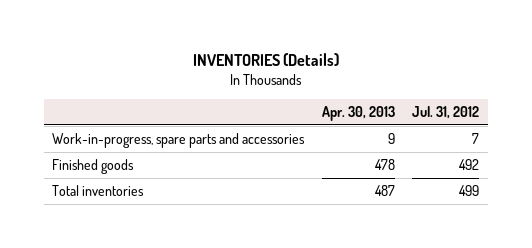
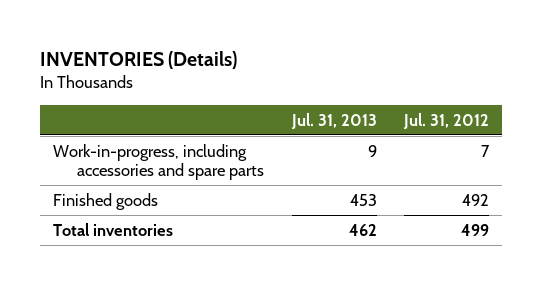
- | Apr. 30, 2013 | Jul. 31, 2012
+ | Jul. 31, 2013 | Jul. 31, 2012
- Work-in-progress, spare parts and accessories | 9 | 7
+ Work-in-progress, including accessories and spare parts | 9 | 7

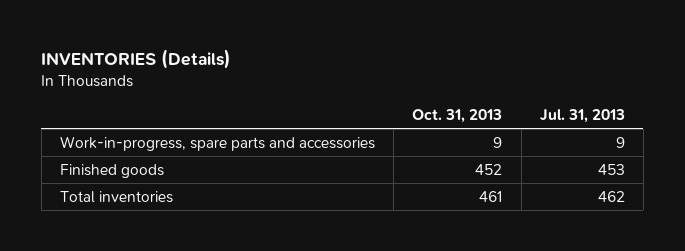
- | Jul. 31, 2013 | Jul. 31, 2012
+ | Oct. 31, 2013 | Jul. 31, 2013
- Work-in-progress, including accessories and spare parts | 9 | 7
+ Work-in-progress, spare parts and accessories | 9 | 9

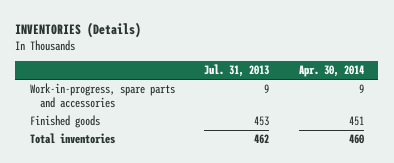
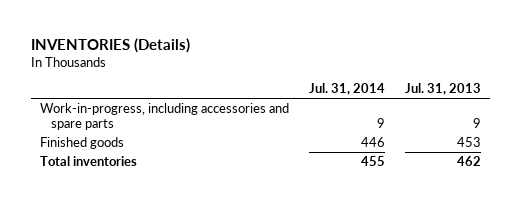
- | Jul. 31, 2013 | Apr. 30, 2014
+ | Jul. 31, 2014 | Jul. 31, 2013
- Work-in-progress, spare parts and accessories | 9 | 9
+ Work-in-progress, including accessories and spare parts | 9 | 9

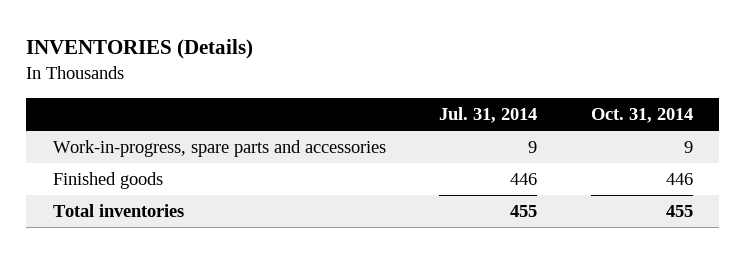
- | Jul. 31, 2014 | Jul. 31, 2013
+ | Jul. 31, 2014 | Oct. 31, 2014
- Work-in-progress, including accessories and spare parts | 9 | 9
+ Work-in-progress, spare parts and accessories | 9 | 9

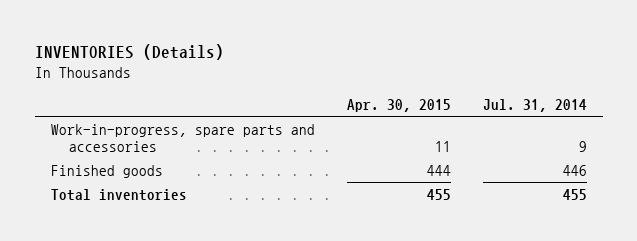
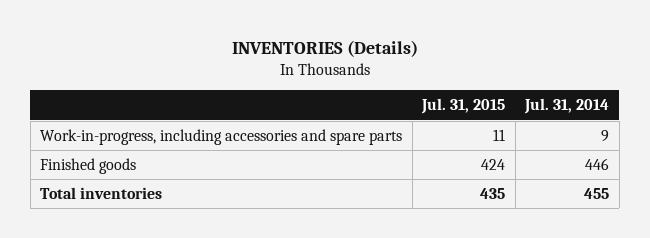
- | Apr. 30, 2015 | Jul. 31, 2014
+ | Jul. 31, 2015 | Jul. 31, 2014
- Work-in-progress, spare parts and accessories | 11 | 9
+ Work-in-progress, including accessories and spare parts | 11 | 9

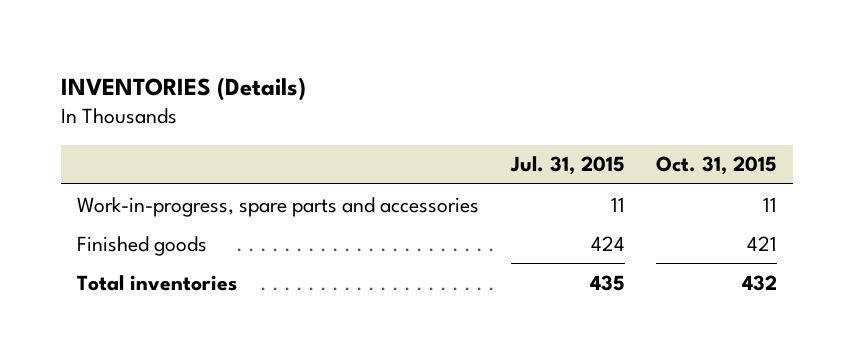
- | Jul. 31, 2015 | Jul. 31, 2014
+ | Jul. 31, 2015 | Oct. 31, 2015
- Work-in-progress, including accessories and spare parts | 11 | 9
+ Work-in-progress, spare parts and accessories | 11 | 11

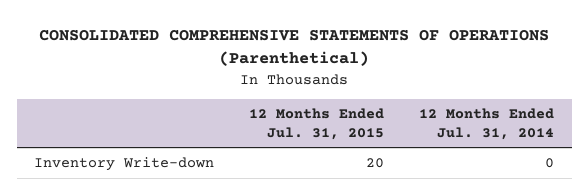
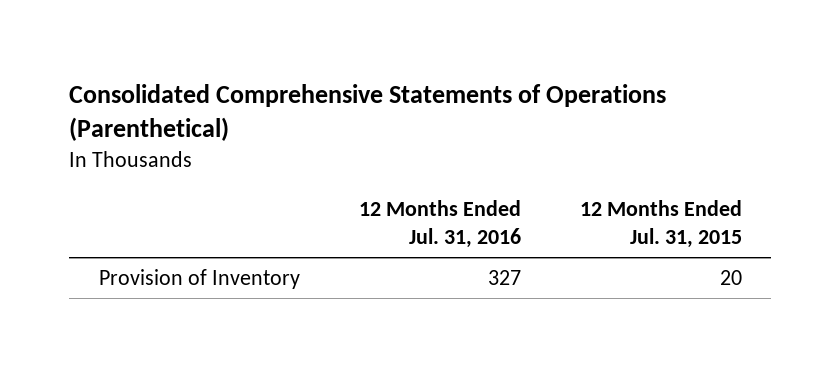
- CONSOLIDATED COMPREHENSIVE STATEMENTS OF OPERATIONS (Parenthetical)
+ Consolidated Comprehensive Statements of Operations (Parenthetical)
- | 12 Months Ended Jul. 31, 2015 | 12 Months Ended Jul. 31, 2014
+ | 12 Months Ended Jul. 31, 2016 | 12 Months Ended Jul. 31, 2015
- Inventory Write-down | 20 | 0
+ Provision of Inventory | 327 | 20

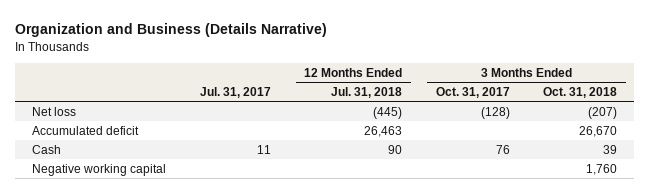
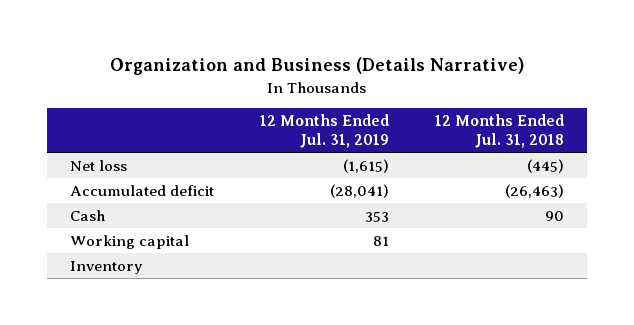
- | Jul. 31, 2017 | 12 Months Ended Jul. 31, 2018 | 3 Months Ended Oct. 31, 2017 | 3 Months Ended Oct. 31, 2018
+ | 12 Months Ended Jul. 31, 2019 | 12 Months Ended Jul. 31, 2018
- Accumulated deficit | | 26,463 | | 26,670
+ Accumulated deficit | (28,041) | (26,463)
- Negative working capital | | | | 1,760
+ Working capital | 81 |
+ Inventory

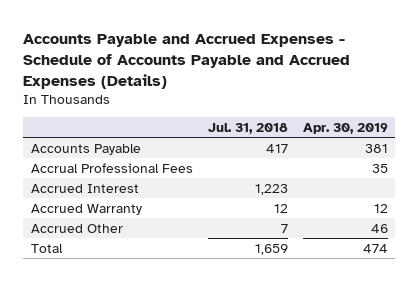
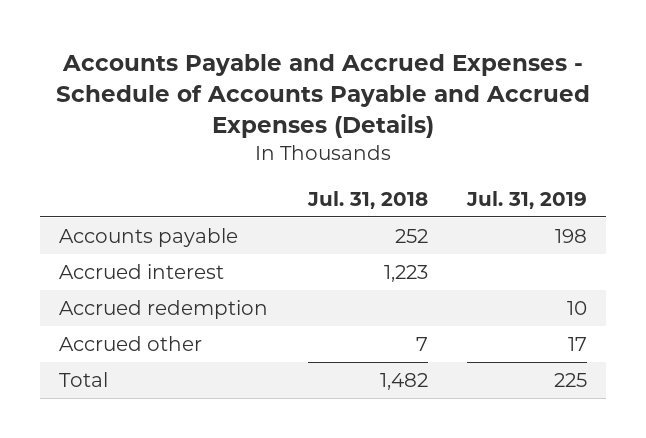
- | Jul. 31, 2018 | Apr. 30, 2019
+ | Jul. 31, 2018 | Jul. 31, 2019
- Accounts Payable | 417 | 381
- Accrual Professional Fees | | 35
- Accrued Interest | 1,223 |
- Accrued Warranty | 12 | 12
- Accrued Other | 7 | 46
- Total | 1,659 | 474
+ Accounts payable | 252 | 198
+ Accrued interest | 1,223 |
+ Accrued redemption | | 10
+ Accrued other | 7 | 17
+ Total | 1,482 | 225

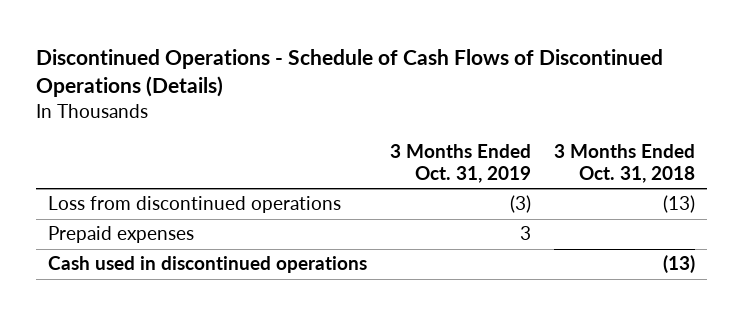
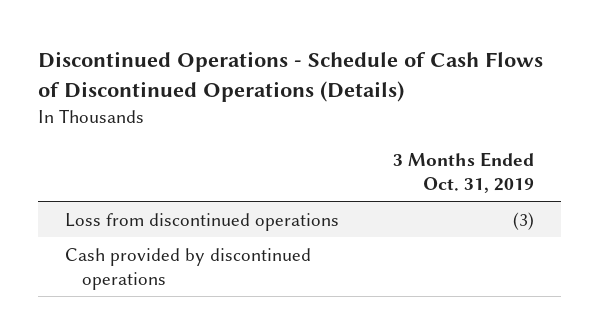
- | 3 Months Ended Oct. 31, 2019 | 3 Months Ended Oct. 31, 2018
+ | 3 Months Ended Oct. 31, 2019
- Prepaid expenses | 3 |
- Cash used in discontinued operations | | (13)
+ Cash provided by discontinued operations

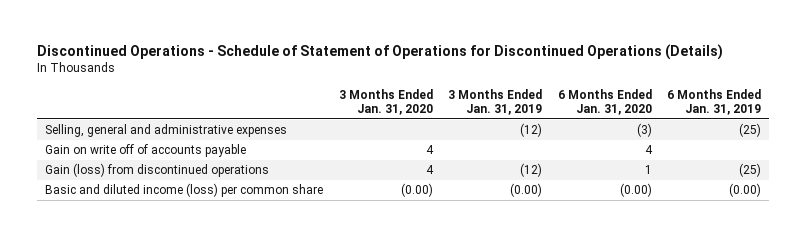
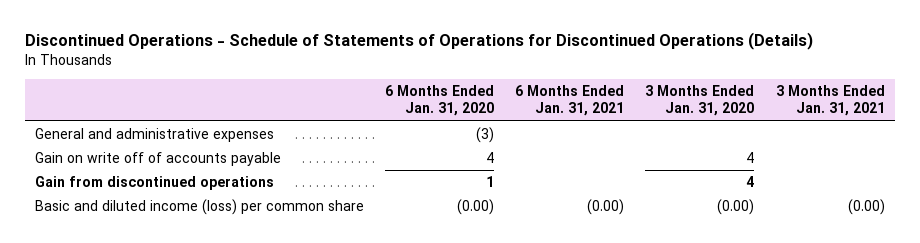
- Discontinued Operations - Schedule of Statement of Operations for Discontinued Operations (Details)
+ Discontinued Operations - Schedule of Statements of Operations for Discontinued Operations (Details)
- | 3 Months Ended Jan. 31, 2020 | 3 Months Ended Jan. 31, 2019 | 6 Months Ended Jan. 31, 2020 | 6 Months Ended Jan. 31, 2019
+ | 6 Months Ended Jan. 31, 2020 | 6 Months Ended Jan. 31, 2021 | 3 Months Ended Jan. 31, 2020 | 3 Months Ended Jan. 31, 2021
- Selling, general and administrative expenses | | (12) | (3) | (25)
+ General and administrative expenses | (3) | | |
- Gain (loss) from discontinued operations | 4 | (12) | 1 | (25)
+ Gain from discontinued operations | 1 | | 4 |

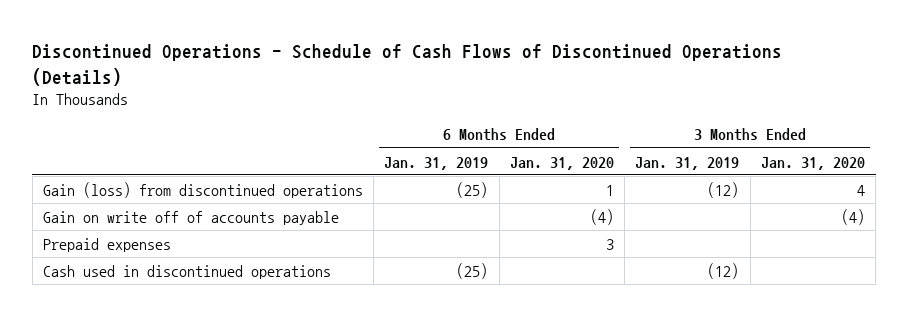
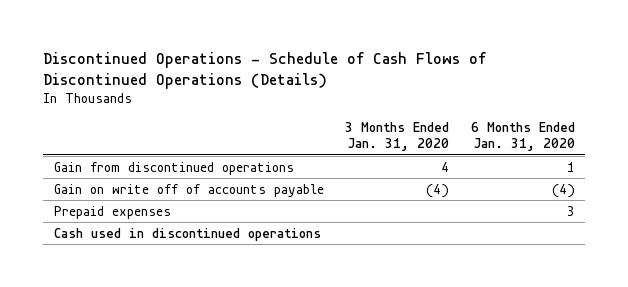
- | 6 Months Ended Jan. 31, 2019 | 6 Months Ended Jan. 31, 2020 | 3 Months Ended Jan. 31, 2019 | 3 Months Ended Jan. 31, 2020
+ | 3 Months Ended Jan. 31, 2020 | 6 Months Ended Jan. 31, 2020
- Gain (loss) from discontinued operations | (25) | 1 | (12) | 4
+ Gain from discontinued operations | 4 | 1

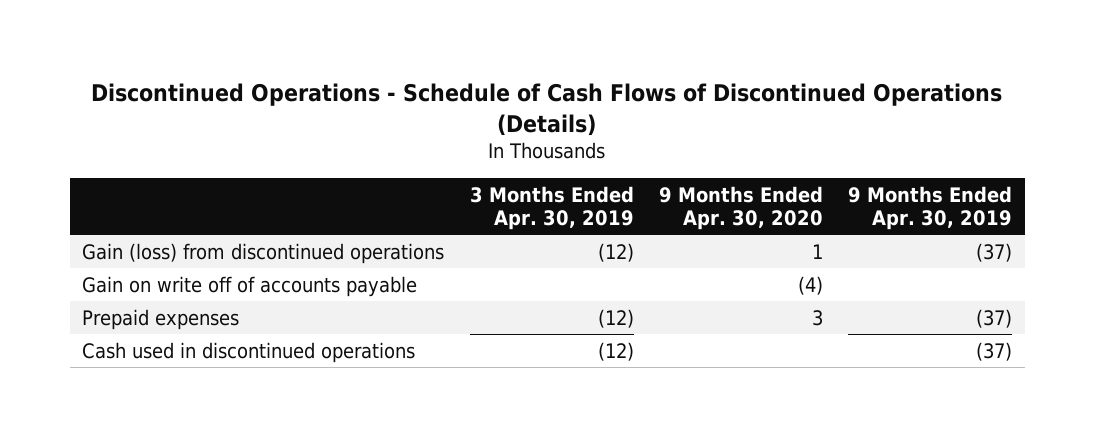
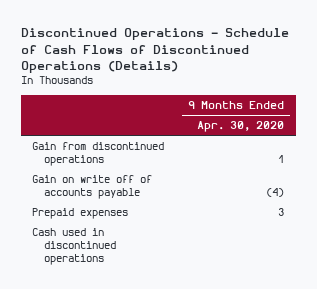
- | 3 Months Ended Apr. 30, 2019 | 9 Months Ended Apr. 30, 2020 | 9 Months Ended Apr. 30, 2019
+ | 9 Months Ended Apr. 30, 2020
- Gain (loss) from discontinued operations | (12) | 1 | (37)
+ Gain from discontinued operations | 1

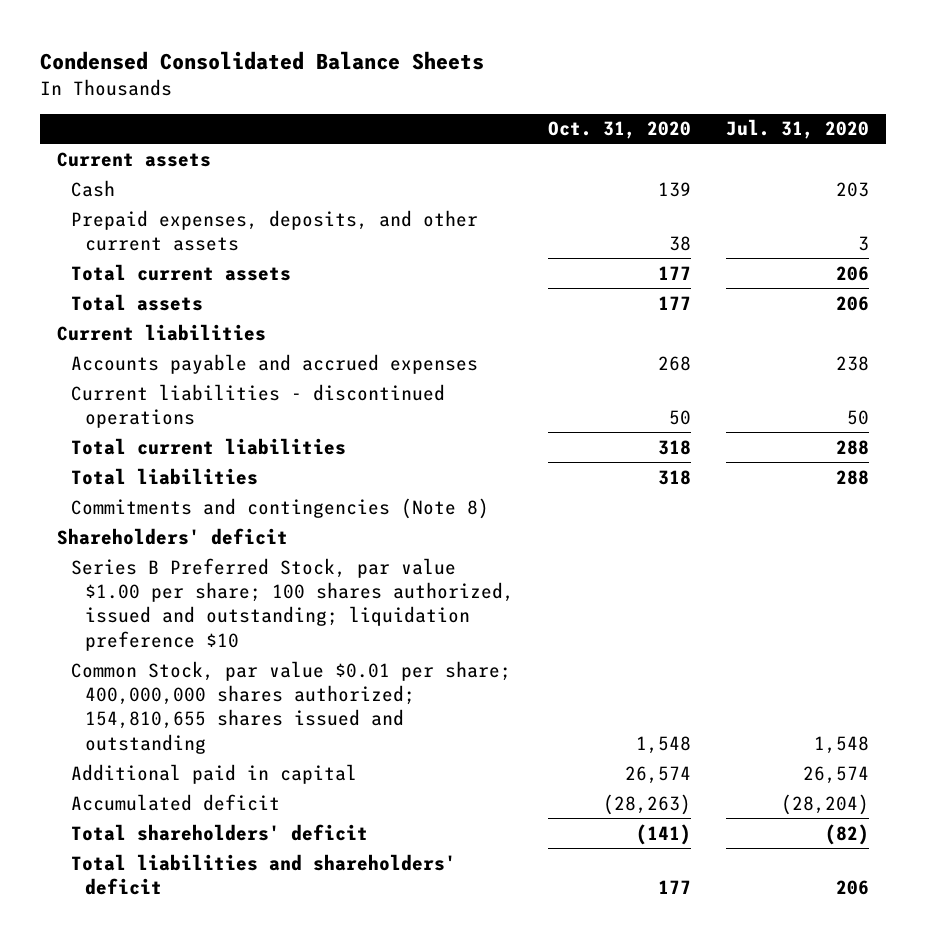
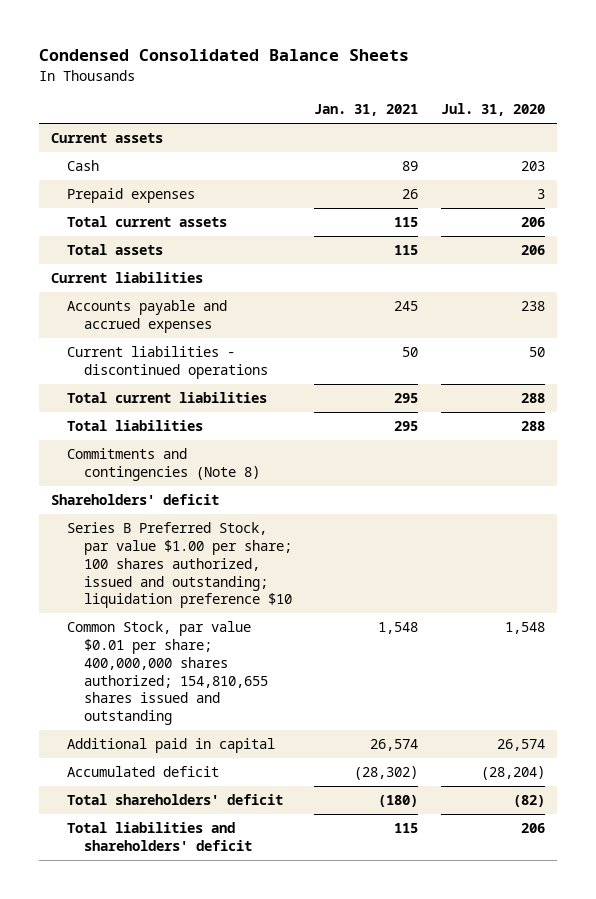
- | Oct. 31, 2020 | Jul. 31, 2020
+ | Jan. 31, 2021 | Jul. 31, 2020
- Prepaid expenses, deposits, and other current assets | 38 | 3
+ Prepaid expenses | 26 | 3

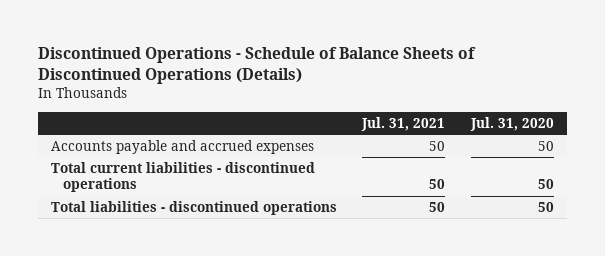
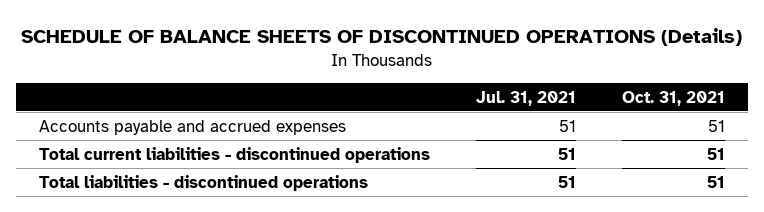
- Discontinued Operations - Schedule of Balance Sheets of Discontinued Operations (Details)
+ SCHEDULE OF BALANCE SHEETS OF DISCONTINUED OPERATIONS (Details)
- | Jul. 31, 2021 | Jul. 31, 2020
+ | Jul. 31, 2021 | Oct. 31, 2021
- Accounts payable and accrued expenses | 50 | 50
- Total current liabilities - discontinued operations | 50 | 50
- Total liabilities - discontinued operations | 50 | 50
+ Accounts payable and accrued expenses | 51 | 51
+ Total current liabilities - discontinued operations | 51 | 51
+ Total liabilities - discontinued operations | 51 | 51

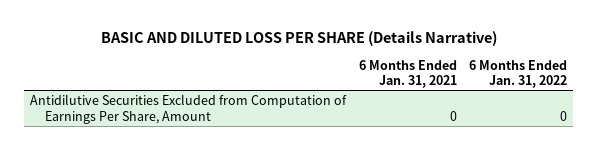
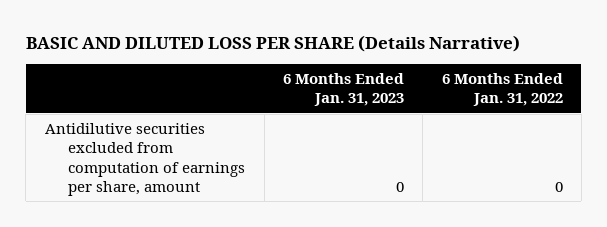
- | 6 Months Ended Jan. 31, 2021 | 6 Months Ended Jan. 31, 2022
+ | 6 Months Ended Jan. 31, 2023 | 6 Months Ended Jan. 31, 2022
- Antidilutive Securities Excluded from Computation of Earnings Per Share, Amount | 0 | 0
+ Antidilutive securities excluded from computation of earnings per share, amount | 0 | 0

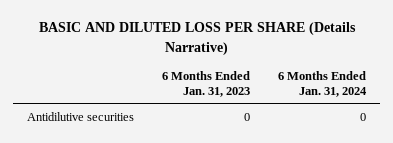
- | 6 Months Ended Jan. 31, 2023 | 6 Months Ended Jan. 31, 2022
+ | 6 Months Ended Jan. 31, 2023 | 6 Months Ended Jan. 31, 2024
- Antidilutive securities excluded from computation of earnings per share, amount | 0 | 0
+ Antidilutive securities | 0 | 0

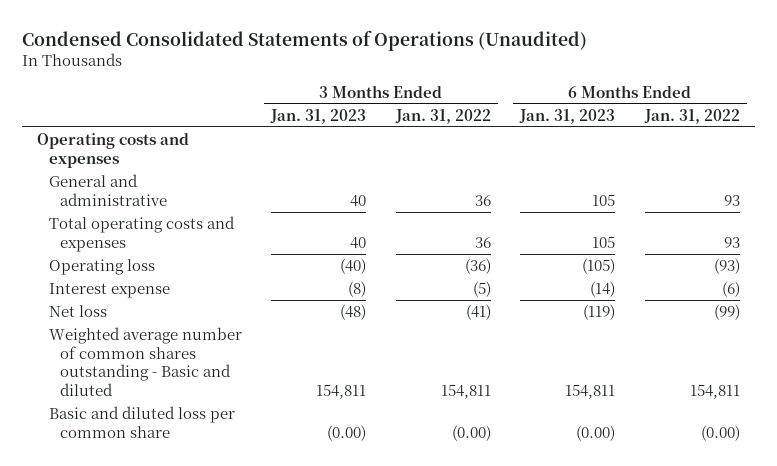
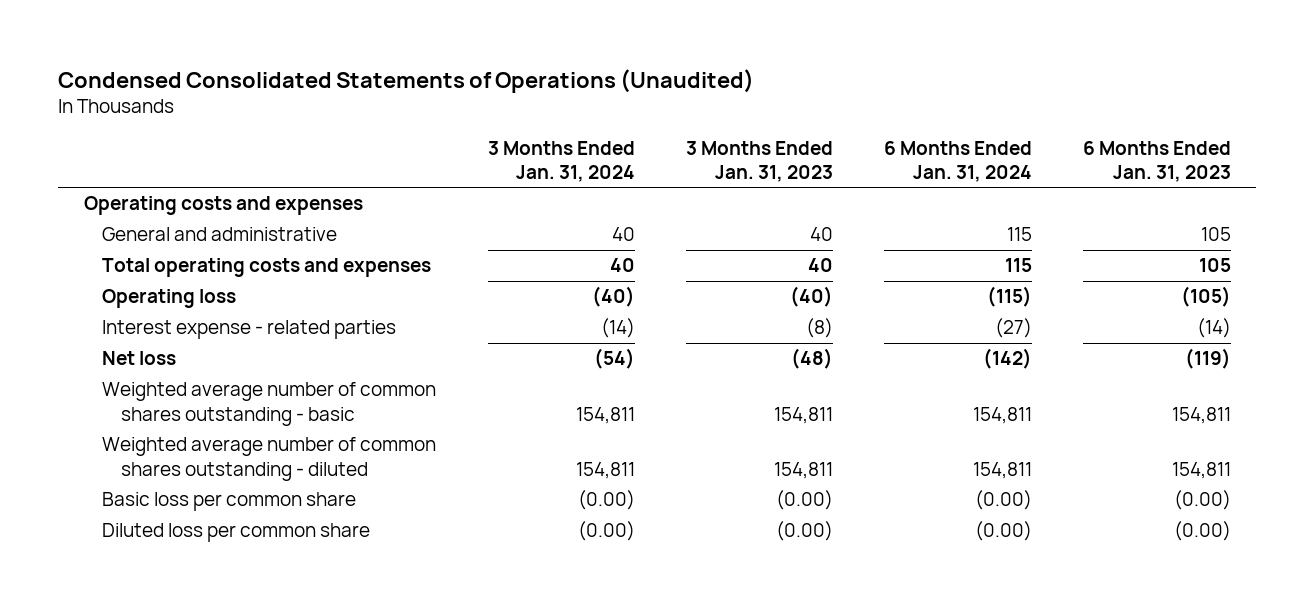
- | 3 Months Ended Jan. 31, 2023 | 3 Months Ended Jan. 31, 2022 | 6 Months Ended Jan. 31, 2023 | 6 Months Ended Jan. 31, 2022
+ | 3 Months Ended Jan. 31, 2024 | 3 Months Ended Jan. 31, 2023 | 6 Months Ended Jan. 31, 2024 | 6 Months Ended Jan. 31, 2023
- Interest expense | (8) | (5) | (14) | (6)
+ Interest expense - related parties | (14) | (8) | (27) | (14)
- Weighted average number of common shares outstanding - Basic and diluted | 154,811 | 154,811 | 154,811 | 154,811
- Basic and diluted loss per common share | (0.00) | (0.00) | (0.00) | (0.00)
+ Weighted average number of common shares outstanding - basic | 154,811 | 154,811 | 154,811 | 154,811
+ Weighted average number of common shares outstanding - diluted | 154,811 | 154,811 | 154,811 | 154,811
+ Basic loss per common share | (0.00) | (0.00) | (0.00) | (0.00)
+ Diluted loss per common share | (0.00) | (0.00) | (0.00) | (0.00)

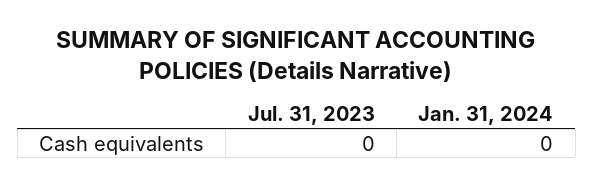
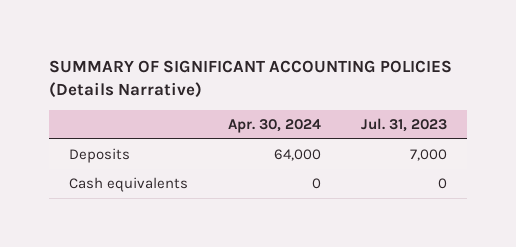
- | Jul. 31, 2023 | Jan. 31, 2024
+ | Apr. 30, 2024 | Jul. 31, 2023
+ Deposits | 64,000 | 7,000

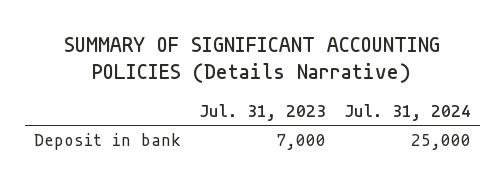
- | Apr. 30, 2024 | Jul. 31, 2023
+ | Jul. 31, 2023 | Jul. 31, 2024
- Deposits | 64,000 | 7,000
- Cash equivalents | 0 | 0
+ Deposit in bank | 7,000 | 25,000

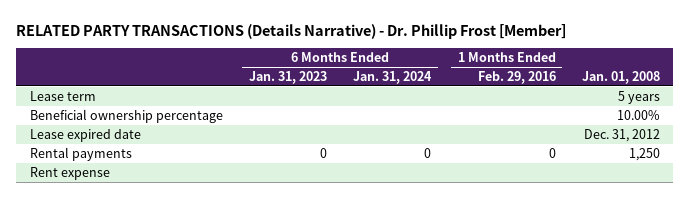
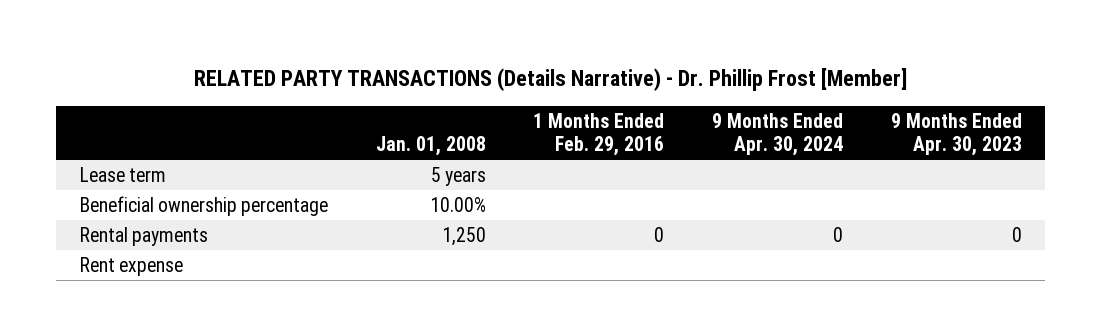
- | 6 Months Ended Jan. 31, 2023 | 6 Months Ended Jan. 31, 2024 | 1 Months Ended Feb. 29, 2016 | Jan. 01, 2008
+ | Jan. 01, 2008 | 1 Months Ended Feb. 29, 2016 | 9 Months Ended Apr. 30, 2024 | 9 Months Ended Apr. 30, 2023
- Lease expired date | | | | Dec. 31, 2012

